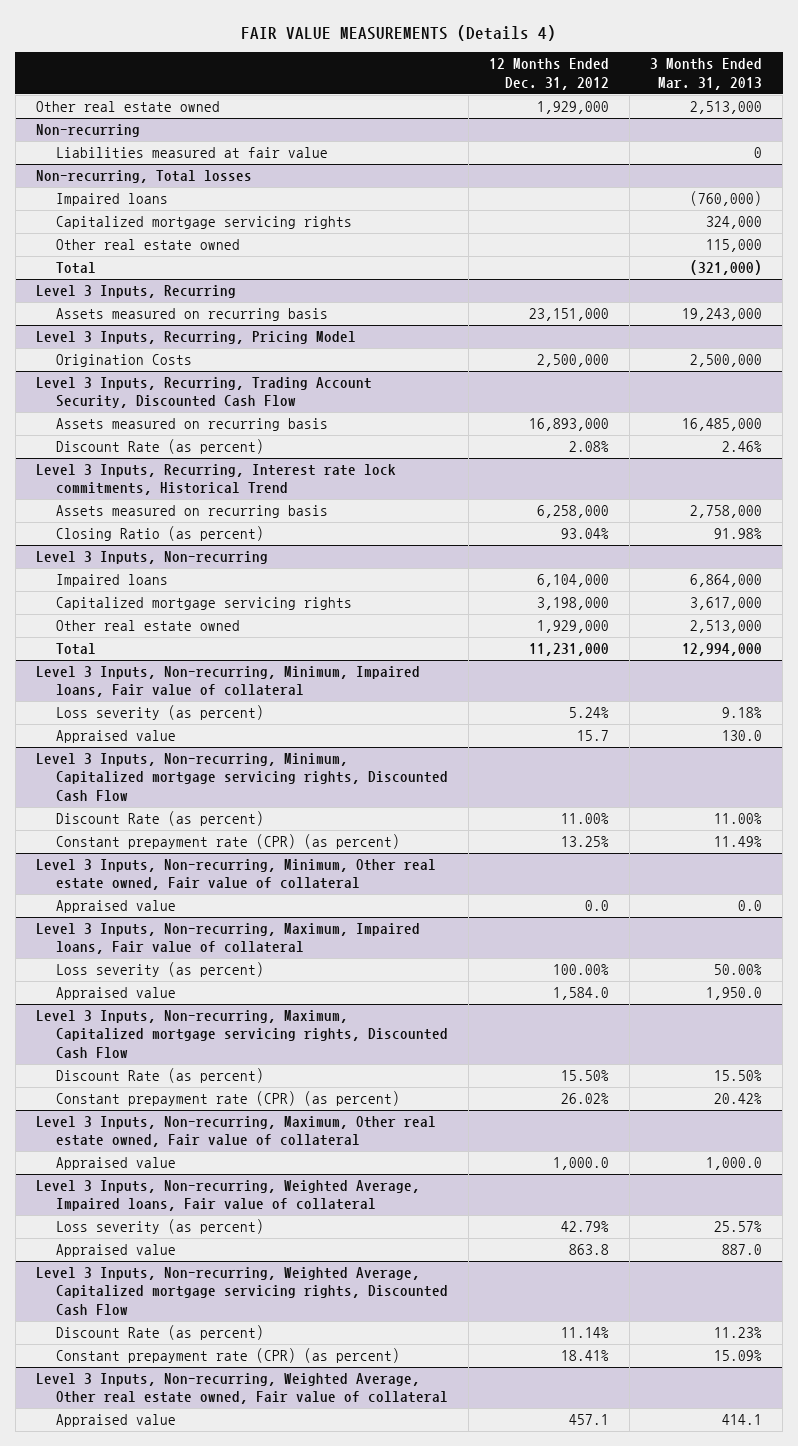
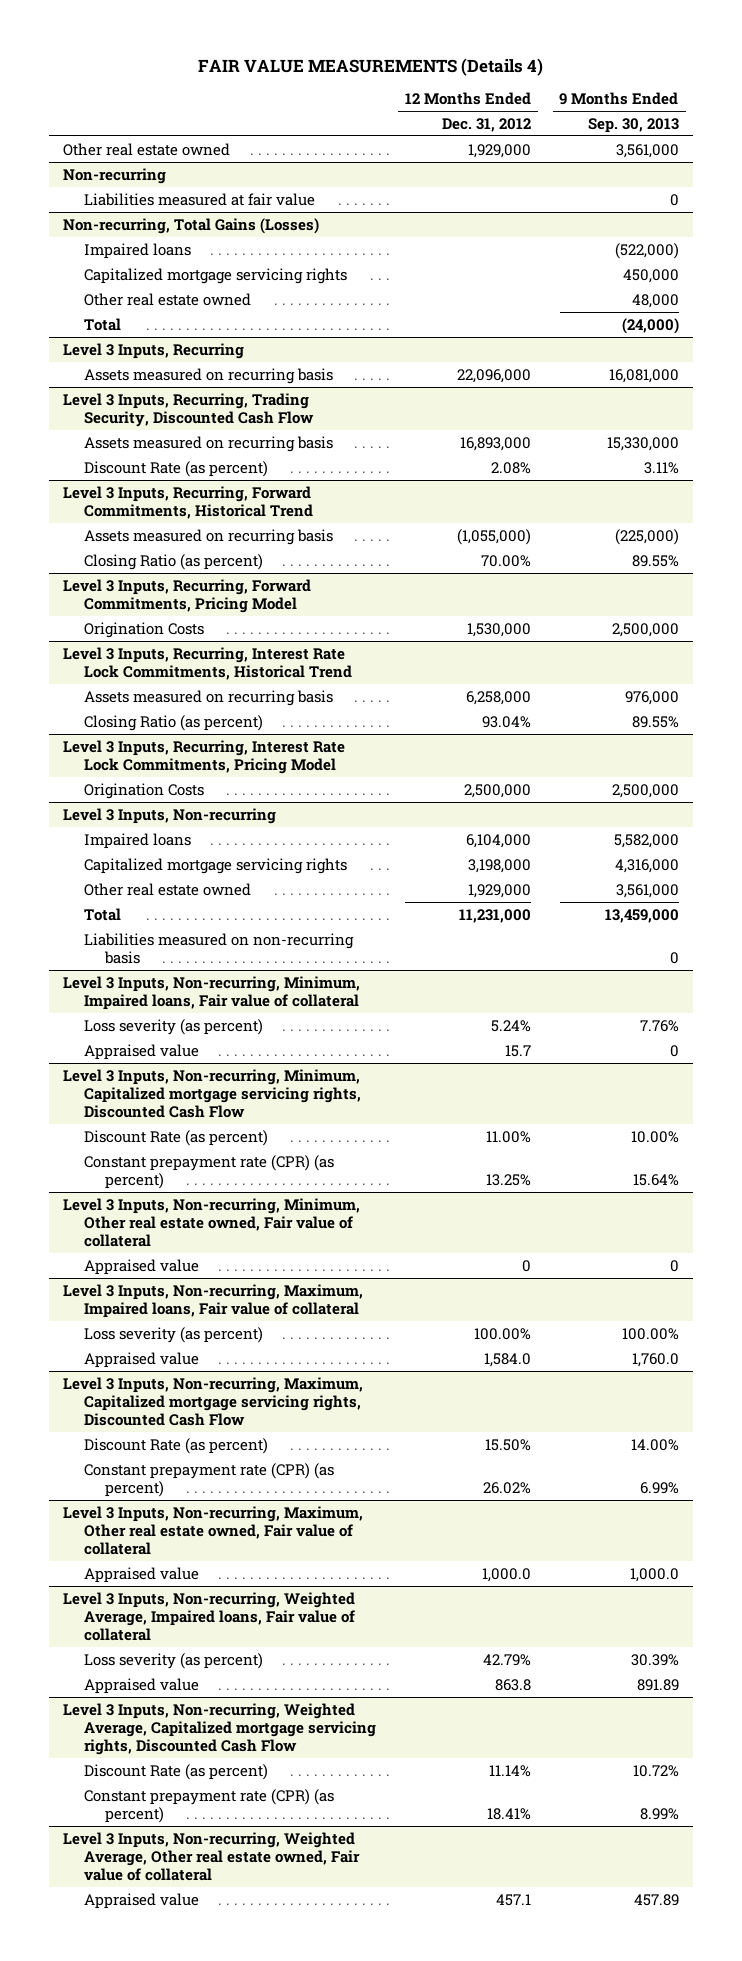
- | 12 Months Ended Dec. 31, 2012 | 3 Months Ended Mar. 31, 2013
+ | 12 Months Ended Dec. 31, 2012 | 9 Months Ended Sep. 30, 2013
- Non-recurring, Total losses
+ Non-recurring, Total Gains (Losses)
@ Level 3 Inputs, Recurring
- Assets measured on recurring basis | 23,151,000 | 19,243,000
- Level 3 Inputs, Recurring, Pricing Model
- Origination Costs | 2,500,000 | 2,500,000
- Level 3 Inputs, Recurring, Trading Account Security, Discounted Cash Flow
@ Level 3 Inputs, Recurring
+ Assets measured on recurring basis | 22,096,000 | 16,081,000
+ Level 3 Inputs, Recurring, Trading Security, Discounted Cash Flow
- Level 3 Inputs, Recurring, Interest rate lock commitments, Historical Trend
+ Level 3 Inputs, Recurring, Forward Commitments, Historical Trend
+ Assets measured on recurring basis | (1,055,000) | (225,000)
+ Closing Ratio (as percent) | 70.00% | 89.55%
+ Level 3 Inputs, Recurring, Forward Commitments, Pricing Model
+ Origination Costs | 1,530,000 | 2,500,000
+ Level 3 Inputs, Recurring, Interest Rate Lock Commitments, Historical Trend
+ Level 3 Inputs, Recurring, Interest Rate Lock Commitments, Pricing Model
+ Origination Costs | 2,500,000 | 2,500,000
@ Level 3 Inputs, Non-recurring
+ Liabilities measured on non-recurring basis | | 0
@ Level 3 Inputs, Non-recurring, Minimum, Other real estate owned, Fair value of collateral
- Appraised value | 0.0 | 0.0
+ Appraised value | 0 | 0

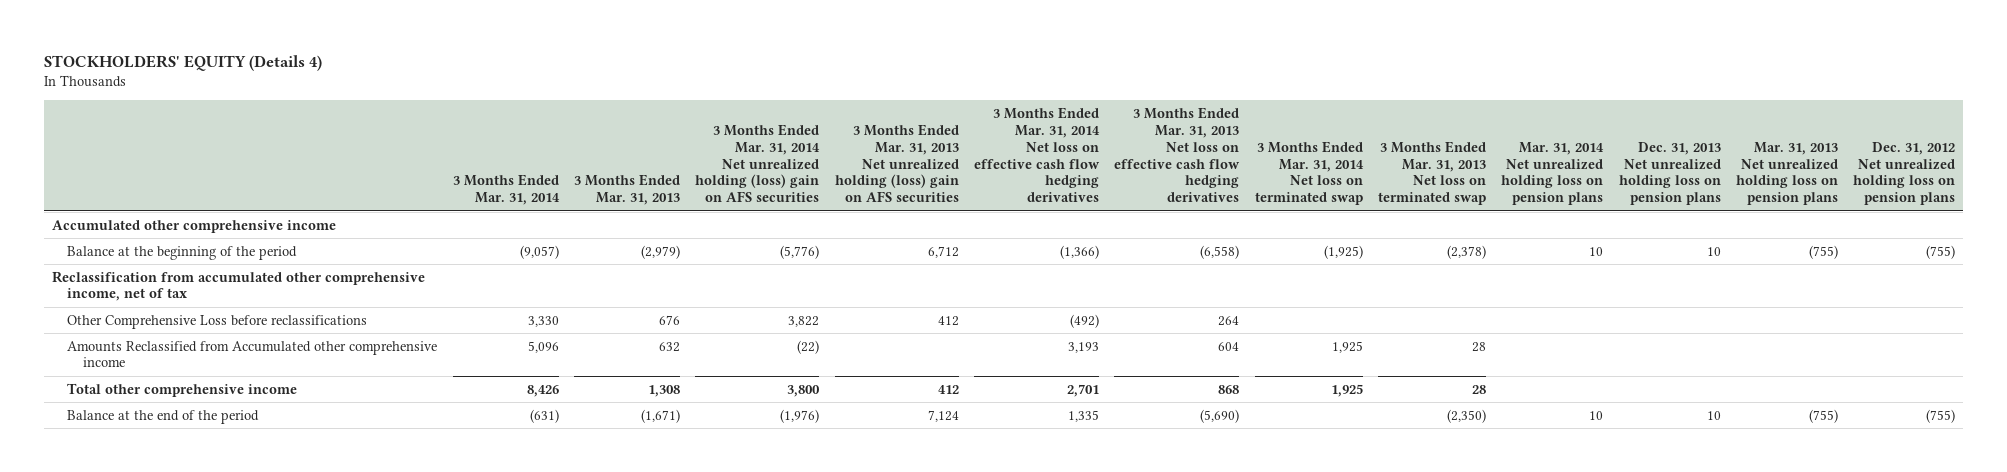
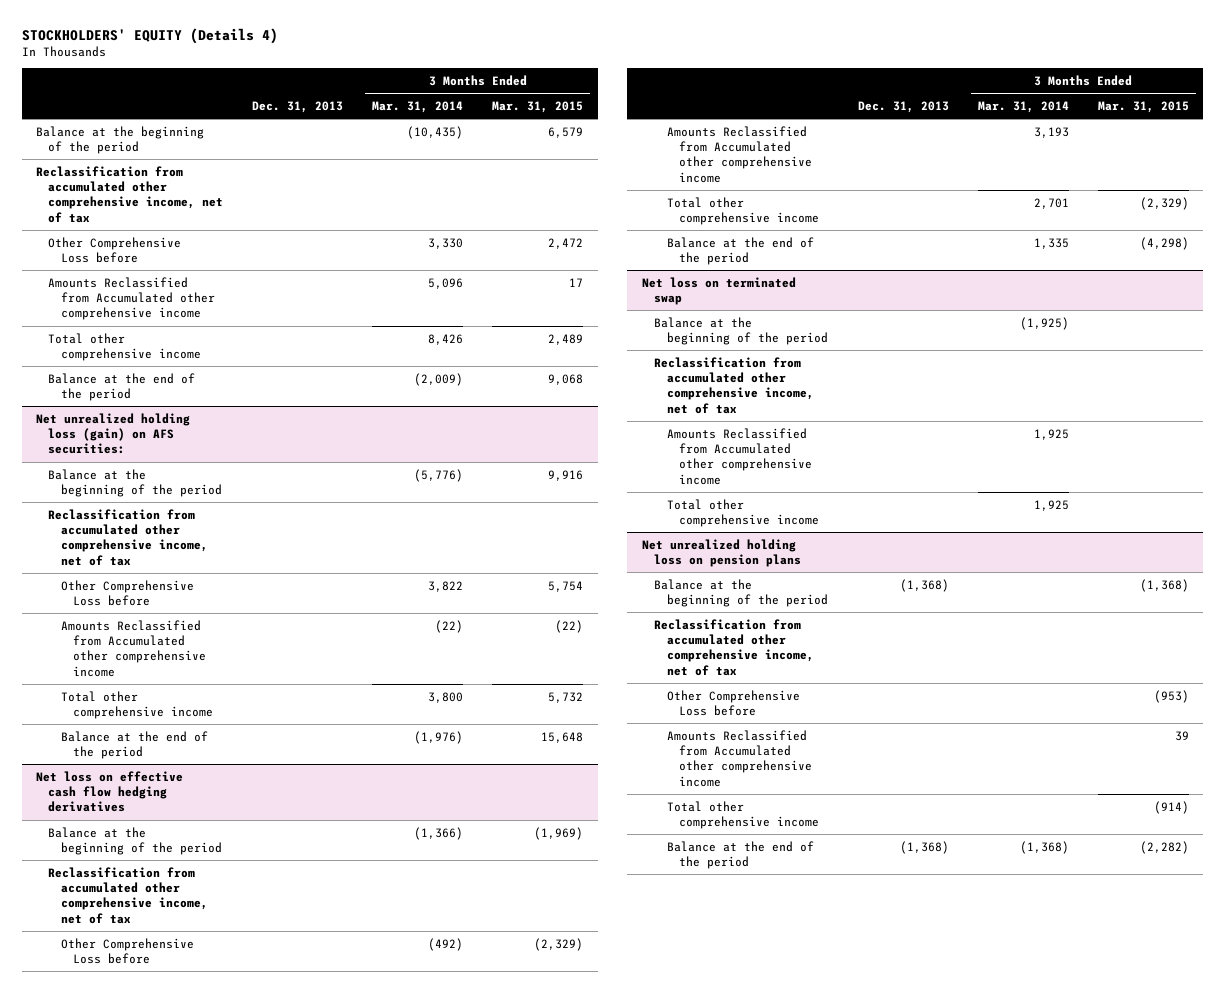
- | 3 Months Ended Mar. 31, 2014 | 3 Months Ended Mar. 31, 2013 | 3 Months Ended Mar. 31, 2014 Net unrealized holding (loss) gain on AFS securities | 3 Months Ended Mar. 31, 2013 Net unrealized holding (loss) gain on AFS securities | 3 Months Ended Mar. 31, 2014 Net loss on effective cash flow hedging derivatives | 3 Months Ended Mar. 31, 2013 Net loss on effective cash flow hedging derivatives | 3 Months Ended Mar. 31, 2014 Net loss on terminated swap | 3 Months Ended Mar. 31, 2013 Net loss on terminated swap | Mar. 31, 2014 Net unrealized holding loss on pension plans | Dec. 31, 2013 Net unrealized holding loss on pension plans | Mar. 31, 2013 Net unrealized holding loss on pension plans | Dec. 31, 2012 Net unrealized holding loss on pension plans
+ | Dec. 31, 2013 | 3 Months Ended Mar. 31, 2014 | 3 Months Ended Mar. 31, 2015
- Accumulated other comprehensive income
- Balance at the beginning of the period | (9,057) | (2,979) | (5,776) | 6,712 | (1,366) | (6,558) | (1,925) | (2,378) | 10 | 10 | (755) | (755)
+ Balance at the beginning of the period | | (10,435) | 6,579
- Other Comprehensive Loss before reclassifications | 3,330 | 676 | 3,822 | 412 | (492) | 264 | | | | | |
+ Other Comprehensive Loss before | | 3,330 | 2,472
- Balance at the end of the period | (631) | (1,671) | (1,976) | 7,124 | 1,335 | (5,690) | | (2,350) | 10 | 10 | (755) | (755)
+ Balance at the end of the period | | (2,009) | 9,068
+ Net unrealized holding loss (gain) on AFS securities:
+ Balance at the beginning of the period | | (5,776) | 9,916
+ Reclassification from accumulated other comprehensive income, net of tax
+ Other Comprehensive Loss before | | 3,822 | 5,754
+ Amounts Reclassified from Accumulated other comprehensive income | | (22) | (22)
+ Total other comprehensive income | | 3,800 | 5,732
+ Balance at the end of the period | | (1,976) | 15,648
+ Net loss on effective cash flow hedging derivatives
+ Balance at the beginning of the period | | (1,366) | (1,969)
+ Reclassification from accumulated other comprehensive income, net of tax
+ Other Comprehensive Loss before | | (492) | (2,329)
+ Amounts Reclassified from Accumulated other comprehensive income | | 3,193 |
+ Total other comprehensive income | | 2,701 | (2,329)
+ Balance at the end of the period | | 1,335 | (4,298)
+ Net loss on terminated swap
+ Balance at the beginning of the period | | (1,925) |
+ Reclassification from accumulated other comprehensive income, net of tax
+ Amounts Reclassified from Accumulated other comprehensive income | | 1,925 |
+ Total other comprehensive income | | 1,925 |
+ Net unrealized holding loss on pension plans
+ Balance at the beginning of the period | (1,368) | | (1,368)
+ Reclassification from accumulated other comprehensive income, net of tax
+ Other Comprehensive Loss before | | | (953)
+ Amounts Reclassified from Accumulated other comprehensive income | | | 39
+ Total other comprehensive income | | | (914)
+ Balance at the end of the period | (1,368) | (1,368) | (2,282)

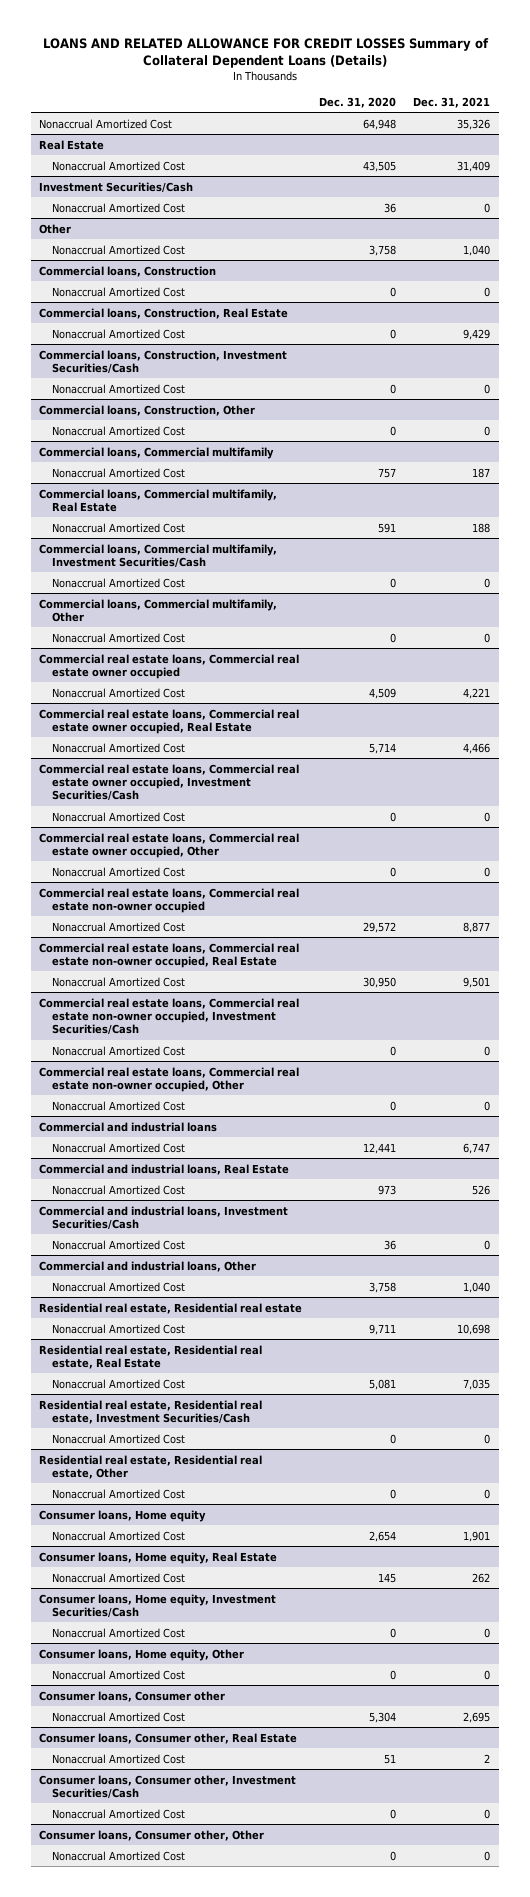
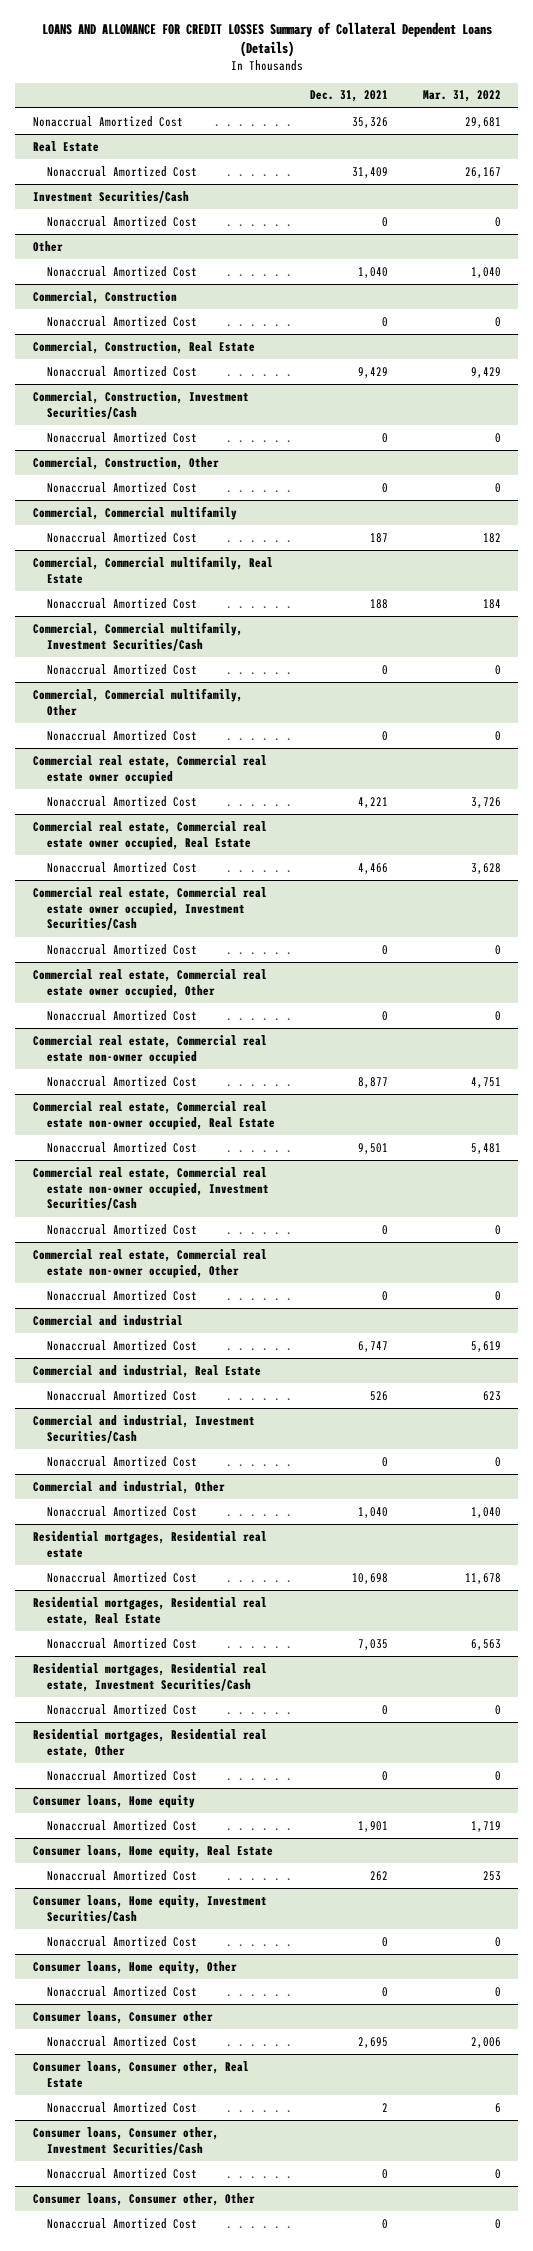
- LOANS AND RELATED ALLOWANCE FOR CREDIT LOSSES Summary of Collateral Dependent Loans (Details)
+ LOANS AND ALLOWANCE FOR CREDIT LOSSES Summary of Collateral Dependent Loans (Details)
- | Dec. 31, 2020 | Dec. 31, 2021
+ | Dec. 31, 2021 | Mar. 31, 2022
- Commercial loans, Construction
+ Commercial, Construction
- Commercial loans, Construction, Real Estate
+ Commercial, Construction, Real Estate
- Commercial loans, Construction, Investment Securities/Cash
+ Commercial, Construction, Investment Securities/Cash
- Commercial loans, Construction, Other
+ Commercial, Construction, Other
- Commercial loans, Commercial multifamily
+ Commercial, Commercial multifamily
- Commercial loans, Commercial multifamily, Real Estate
+ Commercial, Commercial multifamily, Real Estate
- Commercial loans, Commercial multifamily, Investment Securities/Cash
+ Commercial, Commercial multifamily, Investment Securities/Cash
- Commercial loans, Commercial multifamily, Other
+ Commercial, Commercial multifamily, Other
- Commercial real estate loans, Commercial real estate owner occupied
+ Commercial real estate, Commercial real estate owner occupied
- Commercial real estate loans, Commercial real estate owner occupied, Real Estate
+ Commercial real estate, Commercial real estate owner occupied, Real Estate
- Commercial real estate loans, Commercial real estate owner occupied, Investment Securities/Cash
+ Commercial real estate, Commercial real estate owner occupied, Investment Securities/Cash
- Commercial real estate loans, Commercial real estate owner occupied, Other
+ Commercial real estate, Commercial real estate owner occupied, Other
- Commercial real estate loans, Commercial real estate non-owner occupied
+ Commercial real estate, Commercial real estate non-owner occupied
- Commercial real estate loans, Commercial real estate non-owner occupied, Real Estate
+ Commercial real estate, Commercial real estate non-owner occupied, Real Estate
- Commercial real estate loans, Commercial real estate non-owner occupied, Investment Securities/Cash
+ Commercial real estate, Commercial real estate non-owner occupied, Investment Securities/Cash
- Commercial real estate loans, Commercial real estate non-owner occupied, Other
+ Commercial real estate, Commercial real estate non-owner occupied, Other
- Commercial and industrial loans
+ Commercial and industrial
- Commercial and industrial loans, Real Estate
+ Commercial and industrial, Real Estate
- Commercial and industrial loans, Investment Securities/Cash
+ Commercial and industrial, Investment Securities/Cash
- Commercial and industrial loans, Other
+ Commercial and industrial, Other
- Residential real estate, Residential real estate
+ Residential mortgages, Residential real estate
- Residential real estate, Residential real estate, Real Estate
+ Residential mortgages, Residential real estate, Real Estate
- Residential real estate, Residential real estate, Investment Securities/Cash
+ Residential mortgages, Residential real estate, Investment Securities/Cash
- Residential real estate, Residential real estate, Other
+ Residential mortgages, Residential real estate, Other

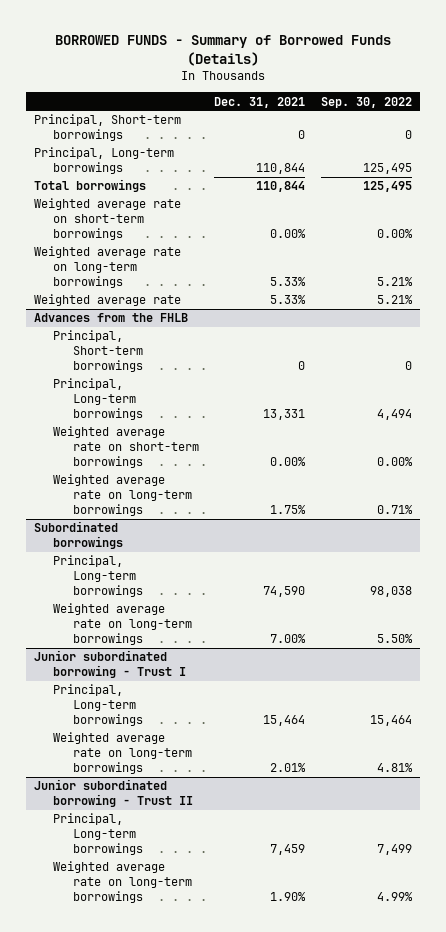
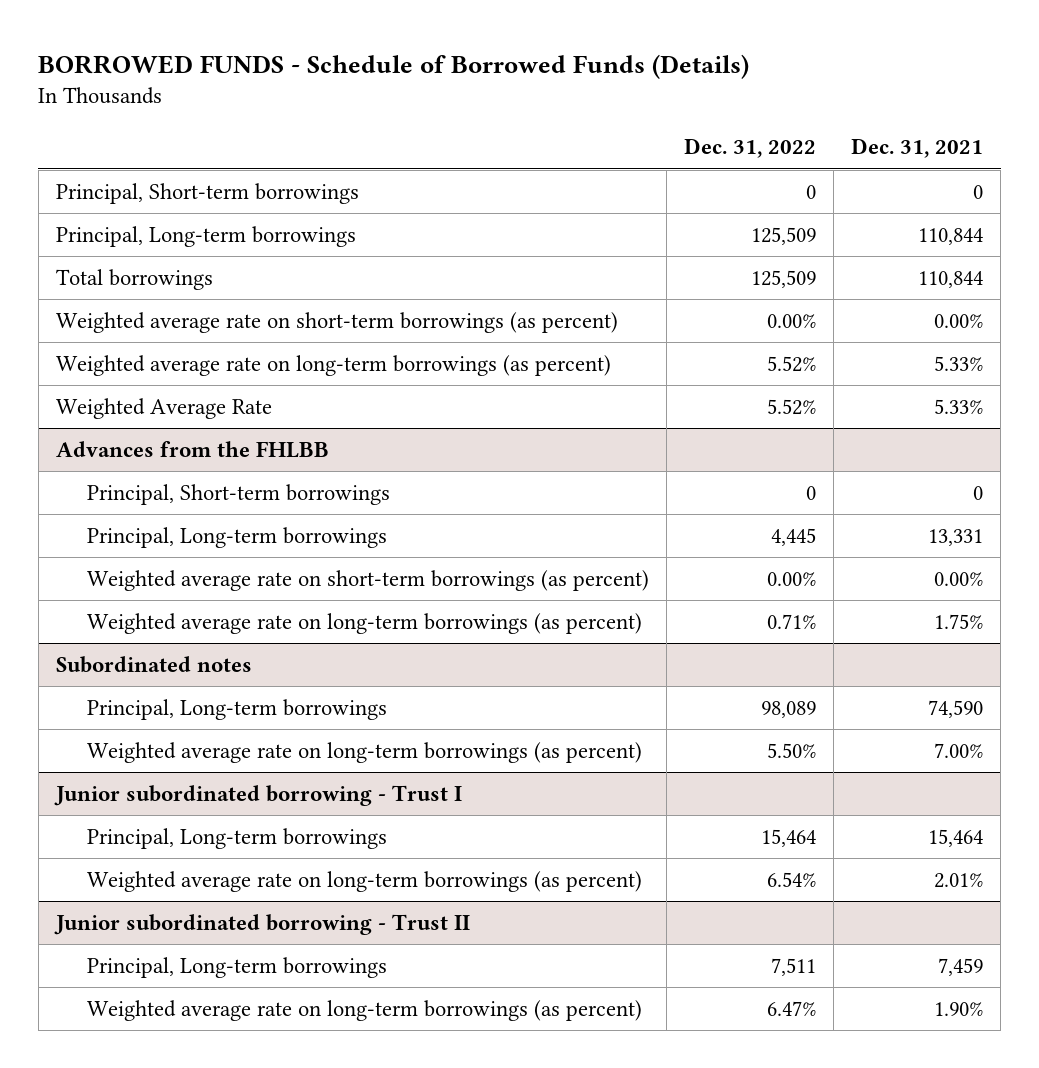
- BORROWED FUNDS - Summary of Borrowed Funds (Details)
+ BORROWED FUNDS - Schedule of Borrowed Funds (Details)
- | Dec. 31, 2021 | Sep. 30, 2022
+ | Dec. 31, 2022 | Dec. 31, 2021
- Weighted average rate on short-term borrowings | 0.00% | 0.00%
- Weighted average rate on long-term borrowings | 5.33% | 5.21%
- Weighted average rate | 5.33% | 5.21%
- Advances from the FHLB
+ Weighted average rate on short-term borrowings (as percent) | 0.00% | 0.00%
+ Weighted average rate on long-term borrowings (as percent) | 5.52% | 5.33%
+ Weighted Average Rate | 5.52% | 5.33%
+ Advances from the FHLBB
- Weighted average rate on short-term borrowings | 0.00% | 0.00%
- Weighted average rate on long-term borrowings | 1.75% | 0.71%
- Subordinated borrowings
+ Weighted average rate on short-term borrowings (as percent) | 0.00% | 0.00%
+ Weighted average rate on long-term borrowings (as percent) | 0.71% | 1.75%
+ Subordinated notes
- Weighted average rate on long-term borrowings | 7.00% | 5.50%
+ Weighted average rate on long-term borrowings (as percent) | 5.50% | 7.00%
@ Junior subordinated borrowing - Trust I
- Weighted average rate on long-term borrowings | 2.01% | 4.81%
+ Weighted average rate on long-term borrowings (as percent) | 6.54% | 2.01%
@ Junior subordinated borrowing - Trust II
- Weighted average rate on long-term borrowings | 1.90% | 4.99%
+ Weighted average rate on long-term borrowings (as percent) | 6.47% | 1.90%

